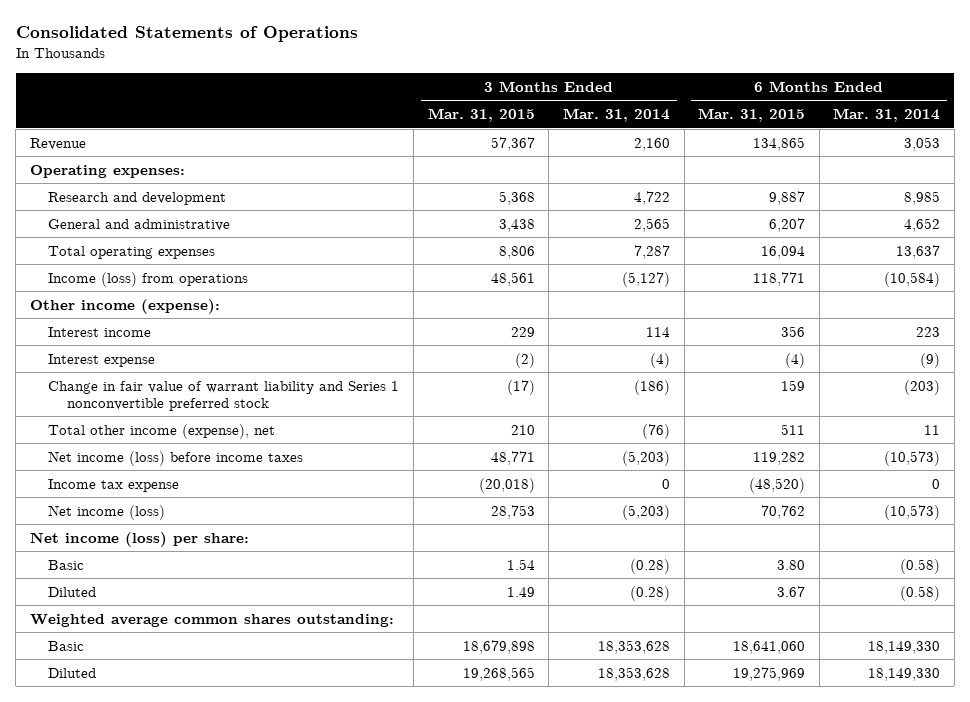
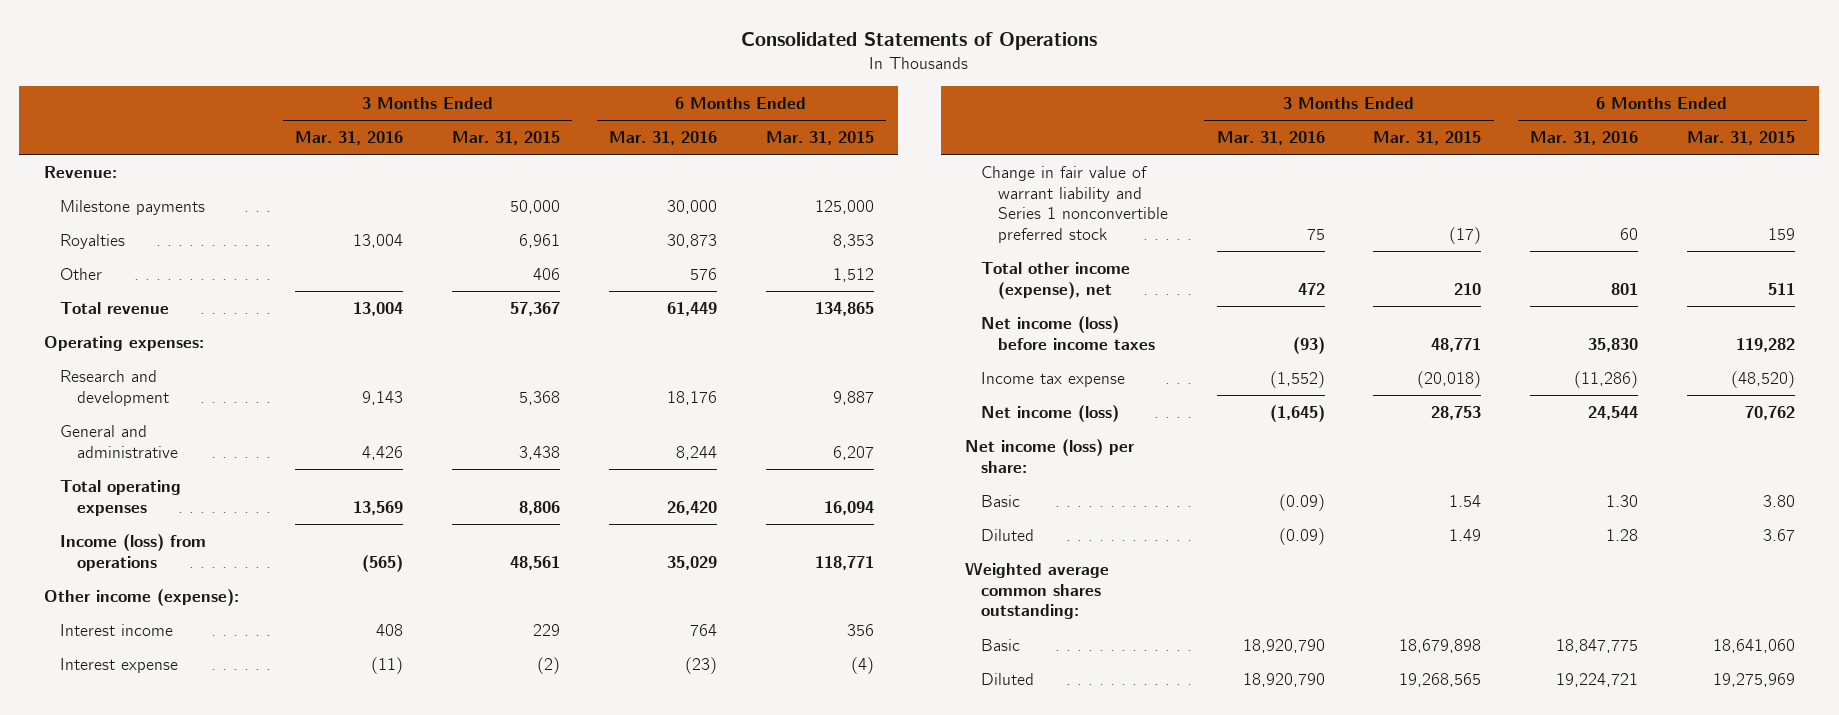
- | 3 Months Ended Mar. 31, 2015 | 3 Months Ended Mar. 31, 2014 | 6 Months Ended Mar. 31, 2015 | 6 Months Ended Mar. 31, 2014
+ | 3 Months Ended Mar. 31, 2016 | 3 Months Ended Mar. 31, 2015 | 6 Months Ended Mar. 31, 2016 | 6 Months Ended Mar. 31, 2015
- Revenue | 57,367 | 2,160 | 134,865 | 3,053
+ Revenue:
+ Milestone payments | | 50,000 | 30,000 | 125,000
+ Royalties | 13,004 | 6,961 | 30,873 | 8,353
+ Other | | 406 | 576 | 1,512
+ Total revenue | 13,004 | 57,367 | 61,449 | 134,865

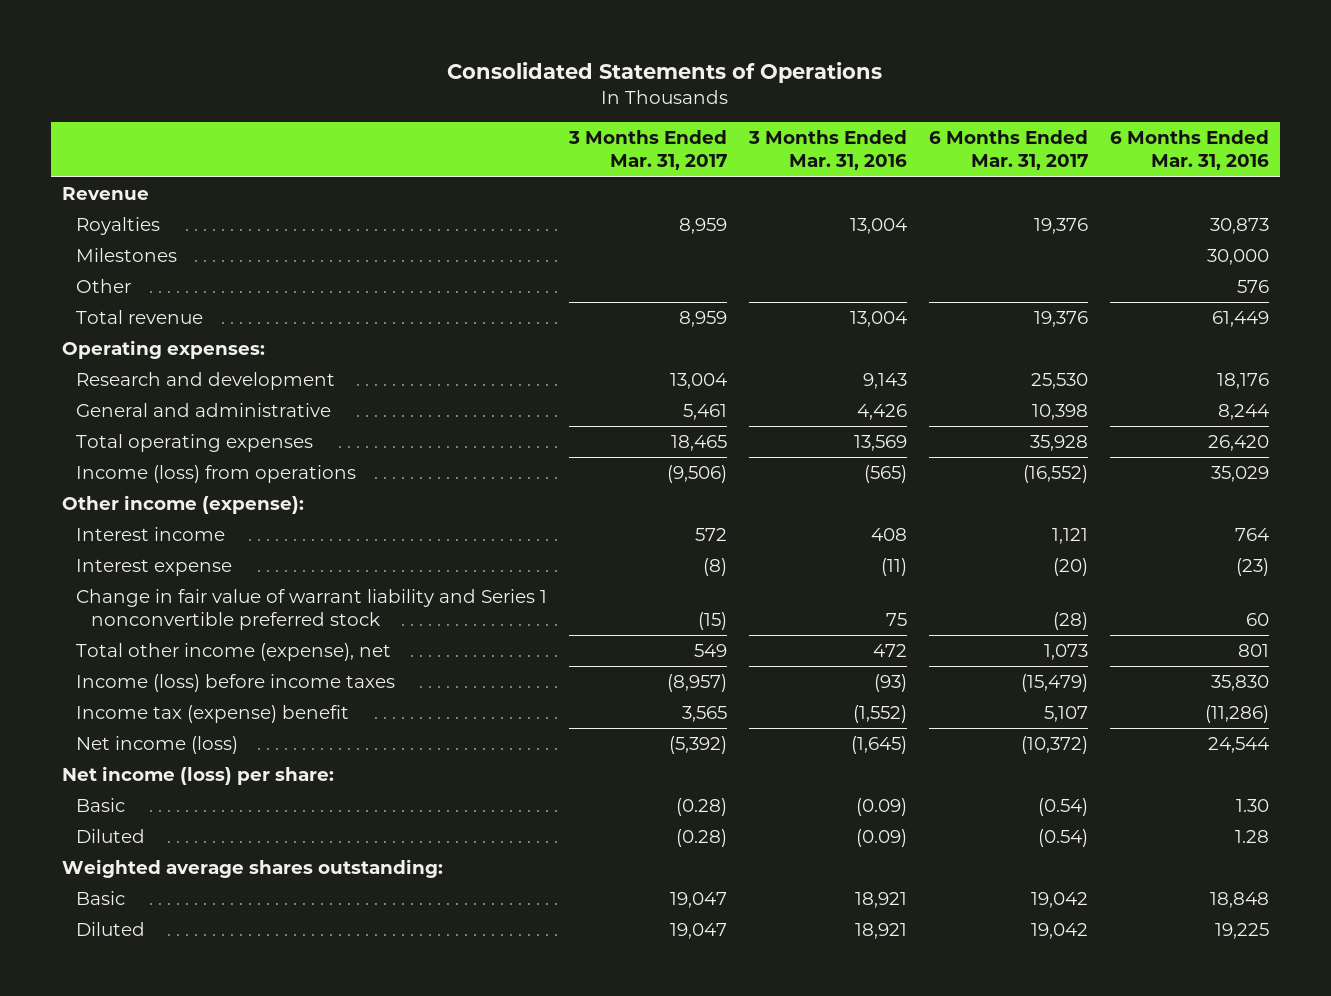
- | 3 Months Ended Mar. 31, 2016 | 3 Months Ended Mar. 31, 2015 | 6 Months Ended Mar. 31, 2016 | 6 Months Ended Mar. 31, 2015
+ | 3 Months Ended Mar. 31, 2017 | 3 Months Ended Mar. 31, 2016 | 6 Months Ended Mar. 31, 2017 | 6 Months Ended Mar. 31, 2016
- Revenue:
- Milestone payments | | 50,000 | 30,000 | 125,000
+ Revenue
+ Milestones | | | | 30,000
- Net income (loss) before income taxes | (93) | 48,771 | 35,830 | 119,282
- Income tax expense | (1,552) | (20,018) | (11,286) | (48,520)
+ Income (loss) before income taxes | (8,957) | (93) | (15,479) | 35,830
+ Income tax (expense) benefit | 3,565 | (1,552) | 5,107 | (11,286)
- Weighted average common shares outstanding:
- Basic | 18,920,790 | 18,679,898 | 18,847,775 | 18,641,060
- Diluted | 18,920,790 | 19,268,565 | 19,224,721 | 19,275,969
+ Weighted average shares outstanding:
+ Basic | 19,047 | 18,921 | 19,042 | 18,848
+ Diluted | 19,047 | 18,921 | 19,042 | 19,225

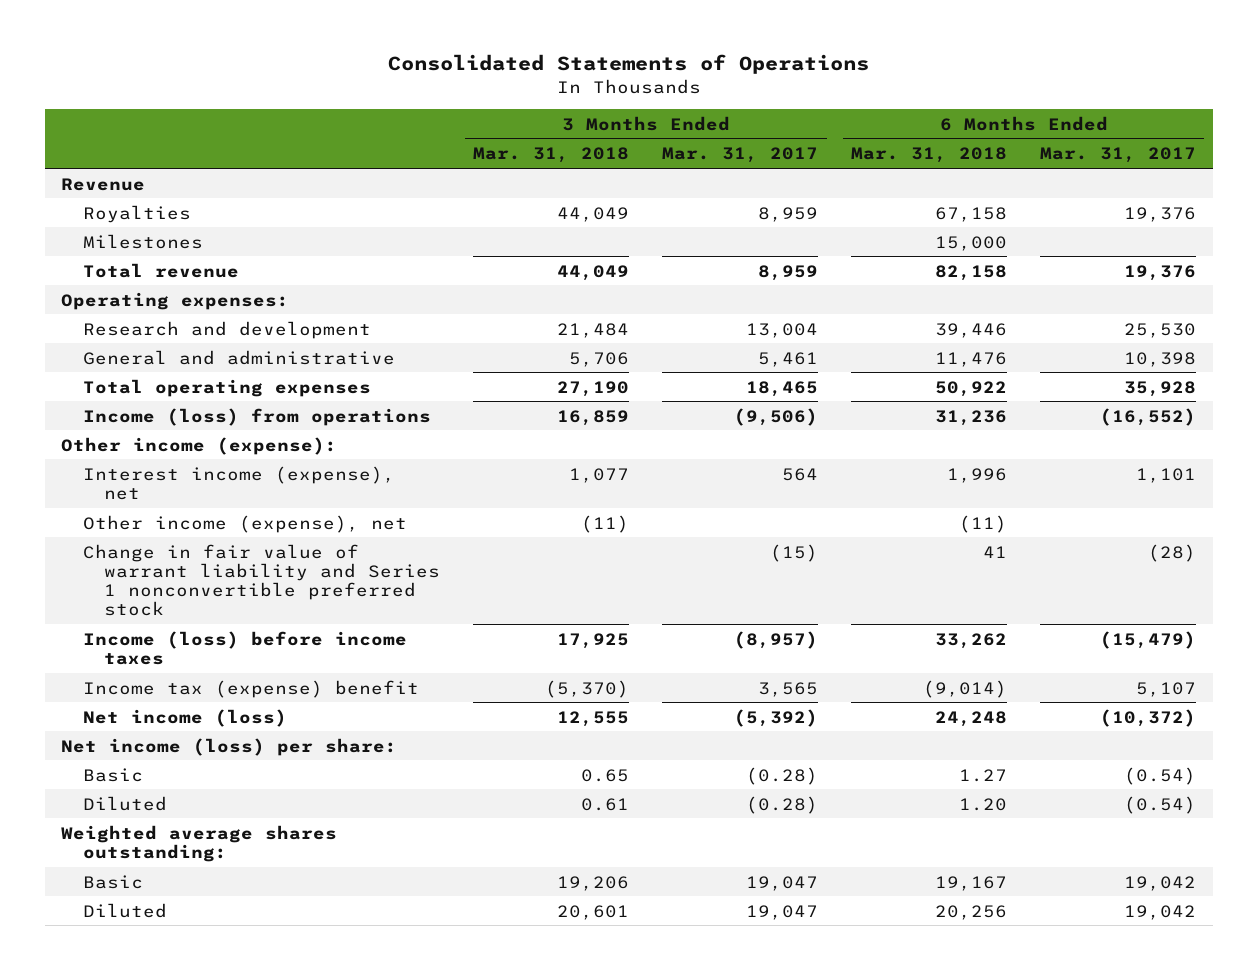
- | 3 Months Ended Mar. 31, 2017 | 3 Months Ended Mar. 31, 2016 | 6 Months Ended Mar. 31, 2017 | 6 Months Ended Mar. 31, 2016
+ | 3 Months Ended Mar. 31, 2018 | 3 Months Ended Mar. 31, 2017 | 6 Months Ended Mar. 31, 2018 | 6 Months Ended Mar. 31, 2017
- Other | | | | 576
- Interest income | 572 | 408 | 1,121 | 764
- Interest expense | (8) | (11) | (20) | (23)
+ Interest income (expense), net | 1,077 | 564 | 1,996 | 1,101
+ Other income (expense), net | (11) | | (11) |
- Total other income (expense), net | 549 | 472 | 1,073 | 801

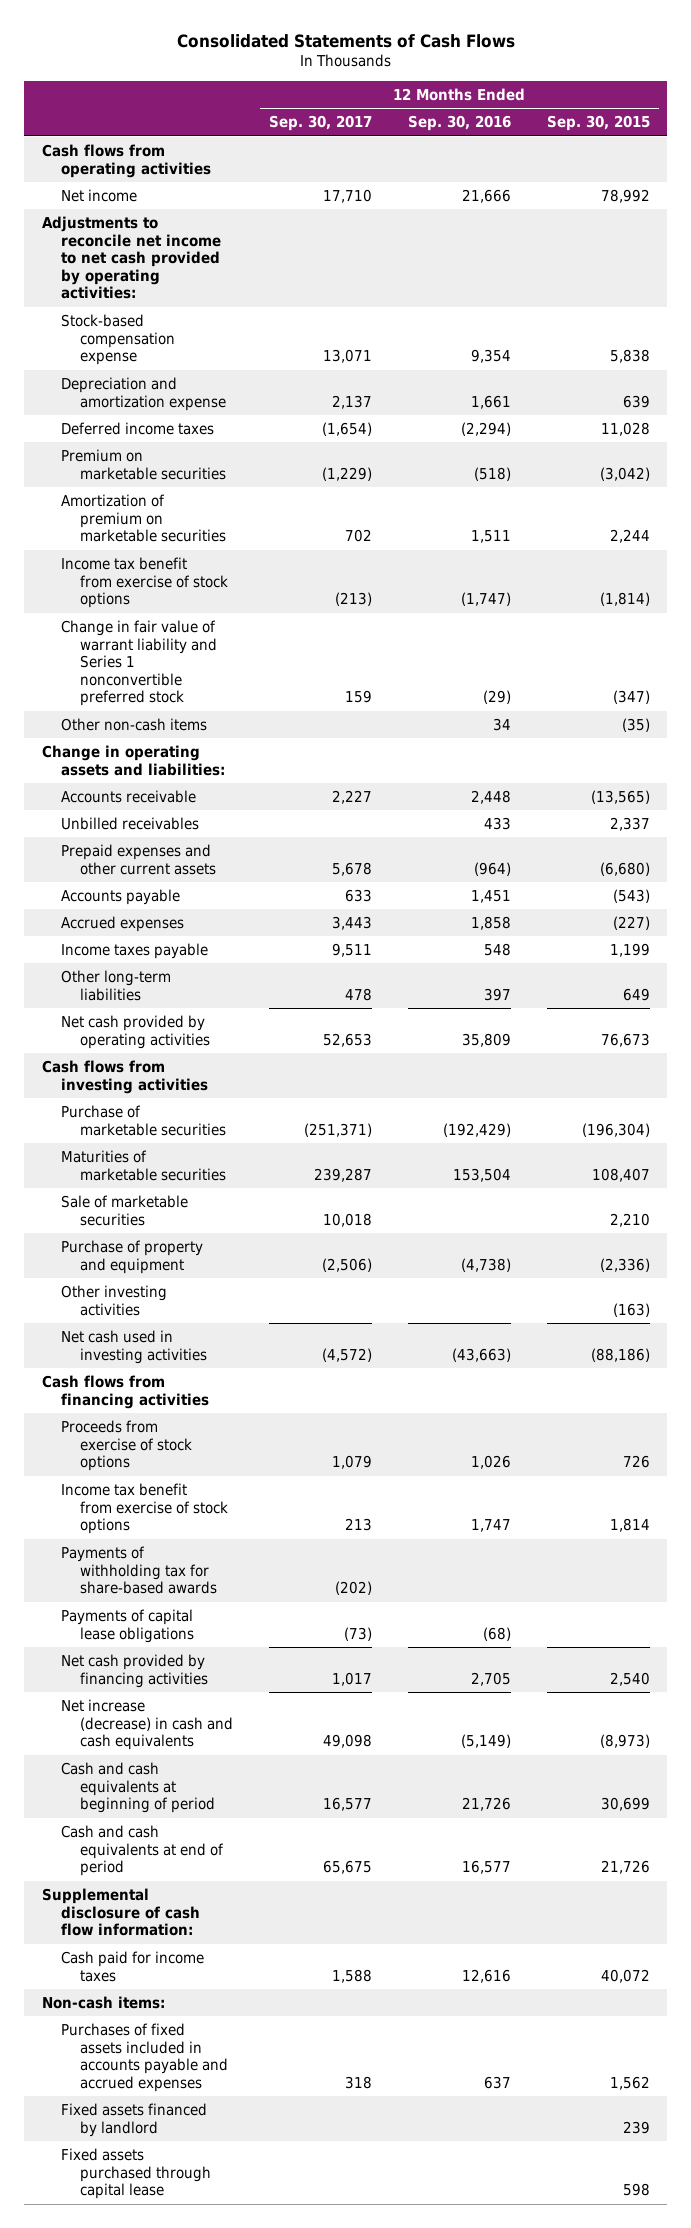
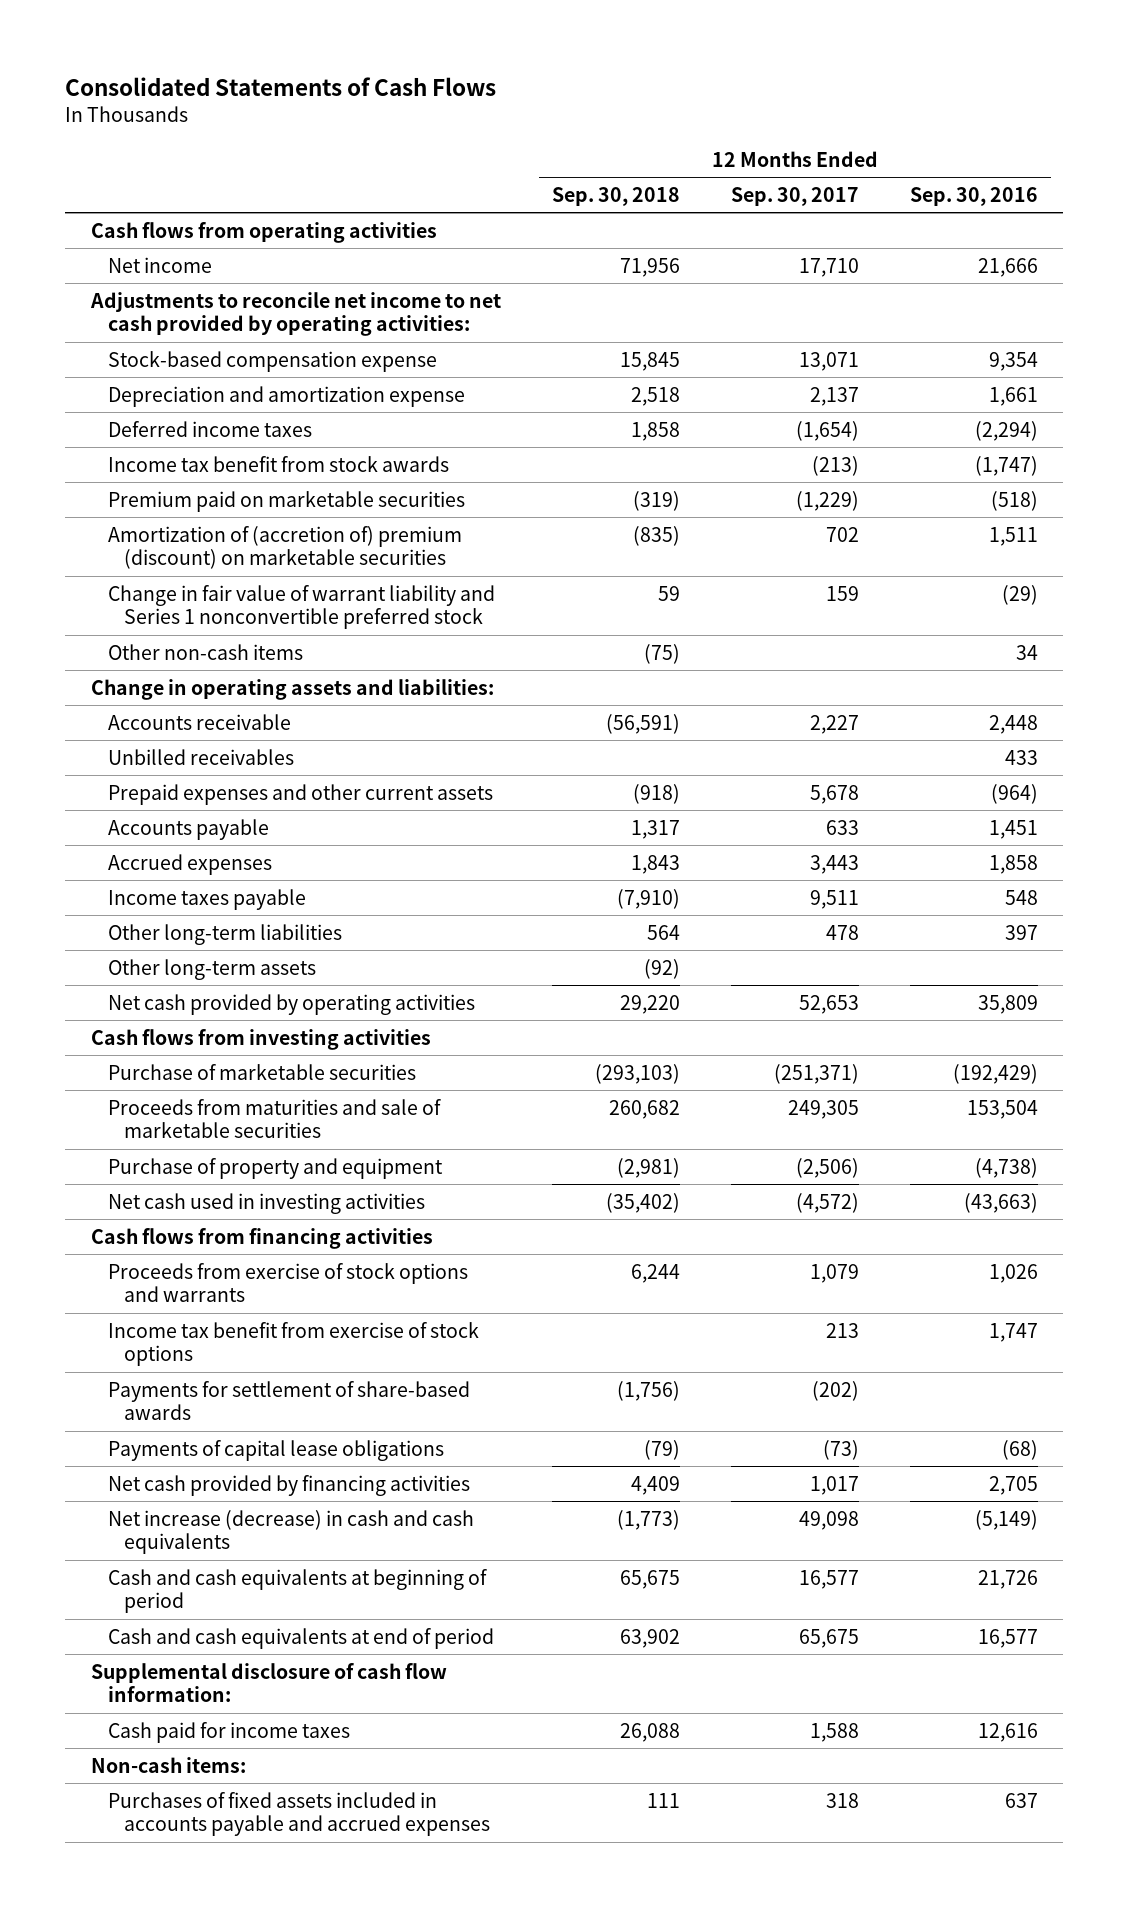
- | 12 Months Ended Sep. 30, 2017 | 12 Months Ended Sep. 30, 2016 | 12 Months Ended Sep. 30, 2015
+ | 12 Months Ended Sep. 30, 2018 | 12 Months Ended Sep. 30, 2017 | 12 Months Ended Sep. 30, 2016
- Premium on marketable securities | (1,229) | (518) | (3,042)
- Amortization of premium on marketable securities | 702 | 1,511 | 2,244
- Income tax benefit from exercise of stock options | (213) | (1,747) | (1,814)
+ Income tax benefit from stock awards | | (213) | (1,747)
+ Premium paid on marketable securities | (319) | (1,229) | (518)
+ Amortization of (accretion of) premium (discount) on marketable securities | (835) | 702 | 1,511
+ Other long-term assets | (92) | |
- Maturities of marketable securities | 239,287 | 153,504 | 108,407
- Sale of marketable securities | 10,018 | | 2,210
+ Proceeds from maturities and sale of marketable securities | 260,682 | 249,305 | 153,504
- Other investing activities | | | (163)
- Proceeds from exercise of stock options | 1,079 | 1,026 | 726
+ Proceeds from exercise of stock options and warrants | 6,244 | 1,079 | 1,026
- Payments of withholding tax for share-based awards | (202) | |
+ Payments for settlement of share-based awards | (1,756) | (202) |
- Fixed assets financed by landlord | | | 239
- Fixed assets purchased through capital lease | | | 598

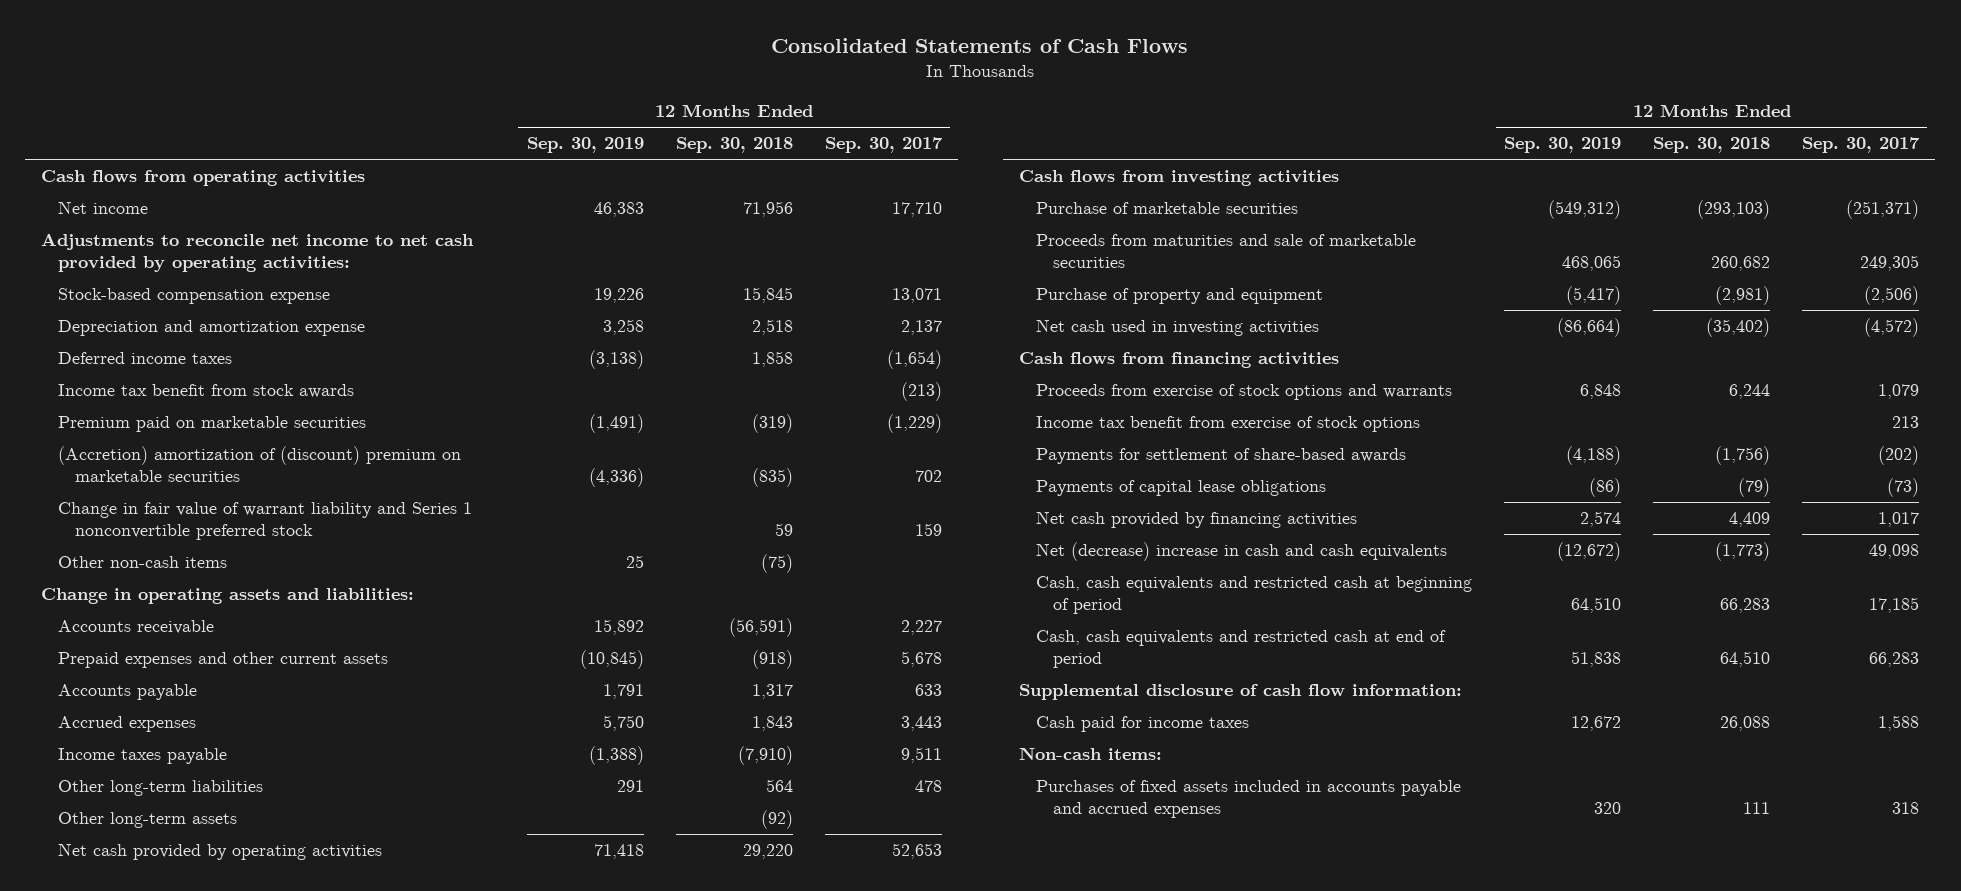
- | 12 Months Ended Sep. 30, 2018 | 12 Months Ended Sep. 30, 2017 | 12 Months Ended Sep. 30, 2016
+ | 12 Months Ended Sep. 30, 2019 | 12 Months Ended Sep. 30, 2018 | 12 Months Ended Sep. 30, 2017
- Amortization of (accretion of) premium (discount) on marketable securities | (835) | 702 | 1,511
+ (Accretion) amortization of (discount) premium on marketable securities | (4,336) | (835) | 702
- Unbilled receivables | | | 433
- Net increase (decrease) in cash and cash equivalents | (1,773) | 49,098 | (5,149)
- Cash and cash equivalents at beginning of period | 65,675 | 16,577 | 21,726
- Cash and cash equivalents at end of period | 63,902 | 65,675 | 16,577
+ Net (decrease) increase in cash and cash equivalents | (12,672) | (1,773) | 49,098
+ Cash, cash equivalents and restricted cash at beginning of period | 64,510 | 66,283 | 17,185
+ Cash, cash equivalents and restricted cash at end of period | 51,838 | 64,510 | 66,283

